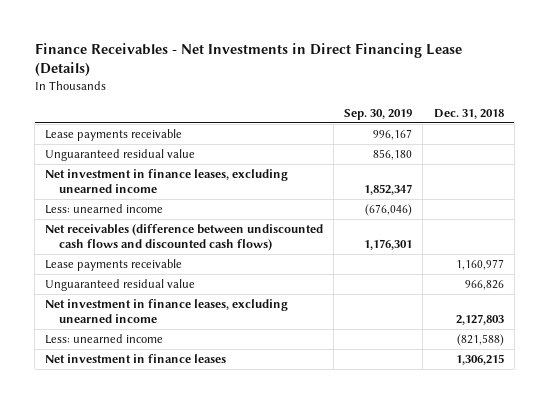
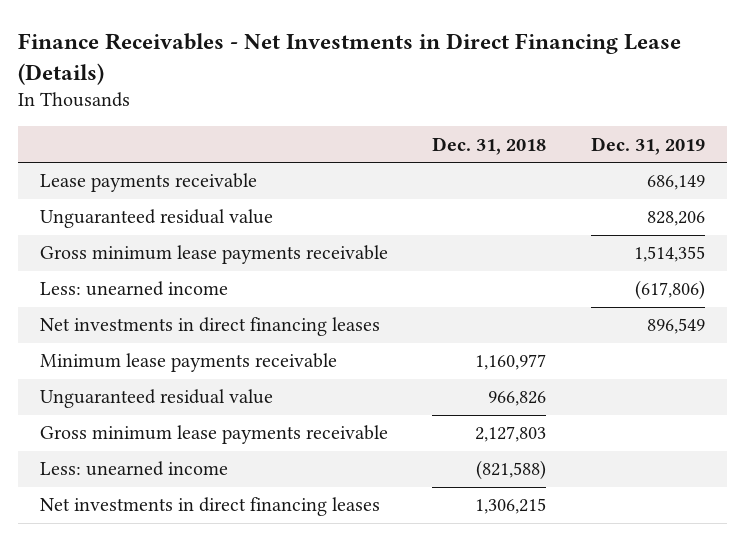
- | Sep. 30, 2019 | Dec. 31, 2018
+ | Dec. 31, 2018 | Dec. 31, 2019
- Net investment in finance leases, excluding unearned income | 1,852,347 |
+ Gross minimum lease payments receivable | | 1,514,355
- Net receivables (difference between undiscounted cash flows and discounted cash flows) | 1,176,301 |
- Lease payments receivable | | 1,160,977
+ Net investments in direct financing leases | | 896,549
+ Minimum lease payments receivable | 1,160,977 |
- Net investment in finance leases, excluding unearned income | | 2,127,803
+ Gross minimum lease payments receivable | 2,127,803 |
- Net investment in finance leases | | 1,306,215
+ Net investments in direct financing leases | 1,306,215 |

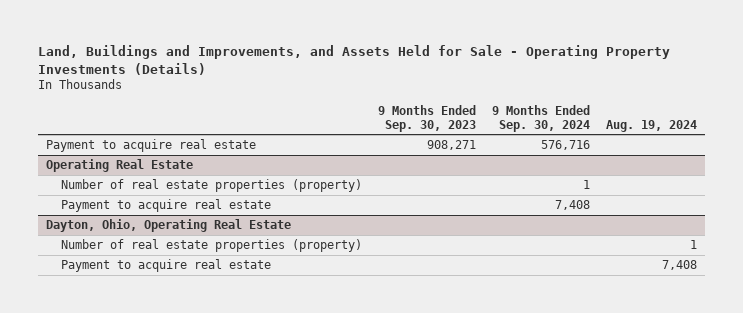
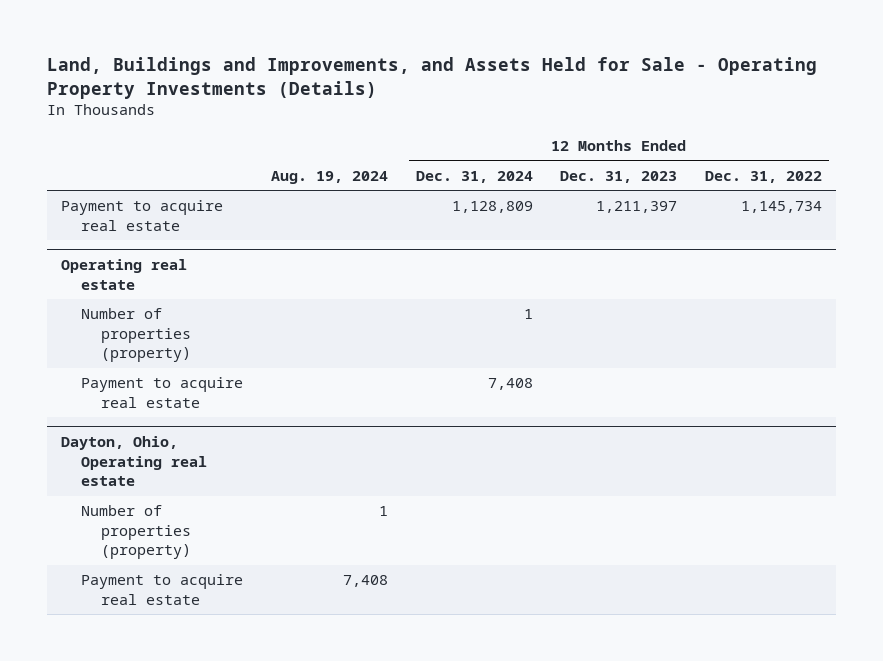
- | 9 Months Ended Sep. 30, 2023 | 9 Months Ended Sep. 30, 2024 | Aug. 19, 2024
+ | Aug. 19, 2024 | 12 Months Ended Dec. 31, 2024 | 12 Months Ended Dec. 31, 2023 | 12 Months Ended Dec. 31, 2022
- Operating Real Estate
- Number of real estate properties (property) | | 1 |
+ Operating real estate
+ Number of properties (property) | | 1 | |
- Dayton, Ohio, Operating Real Estate
- Number of real estate properties (property) | | | 1
+ Dayton, Ohio, Operating real estate
+ Number of properties (property) | 1 | | |

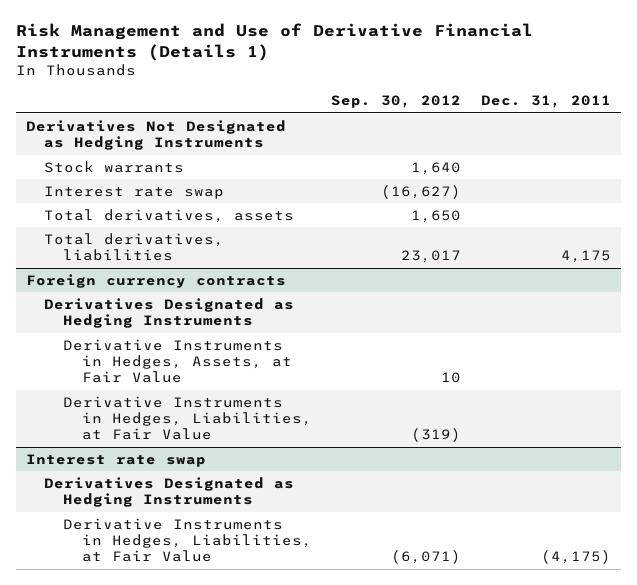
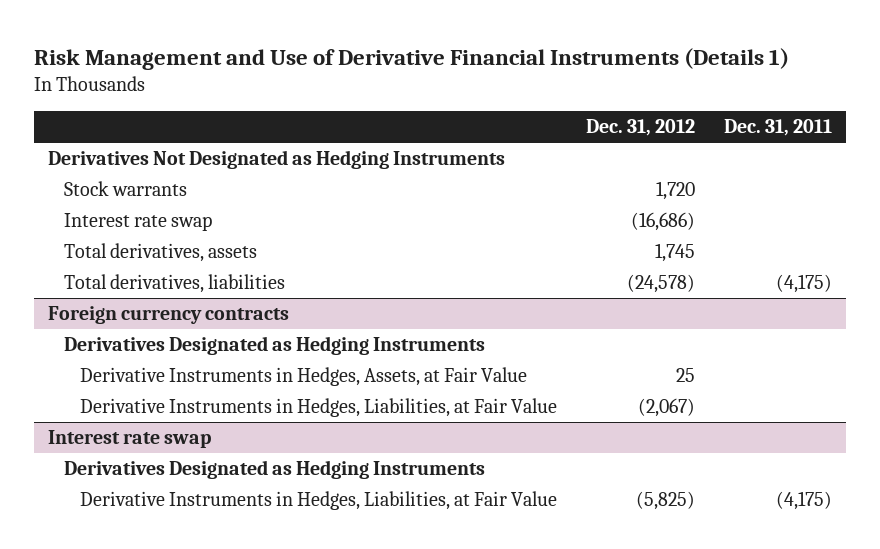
- | Sep. 30, 2012 | Dec. 31, 2011
+ | Dec. 31, 2012 | Dec. 31, 2011
- Total derivatives, liabilities | 23,017 | 4,175
+ Total derivatives, liabilities | (24,578) | (4,175)

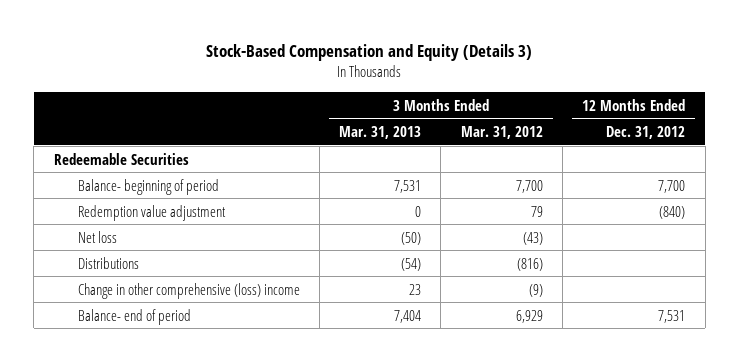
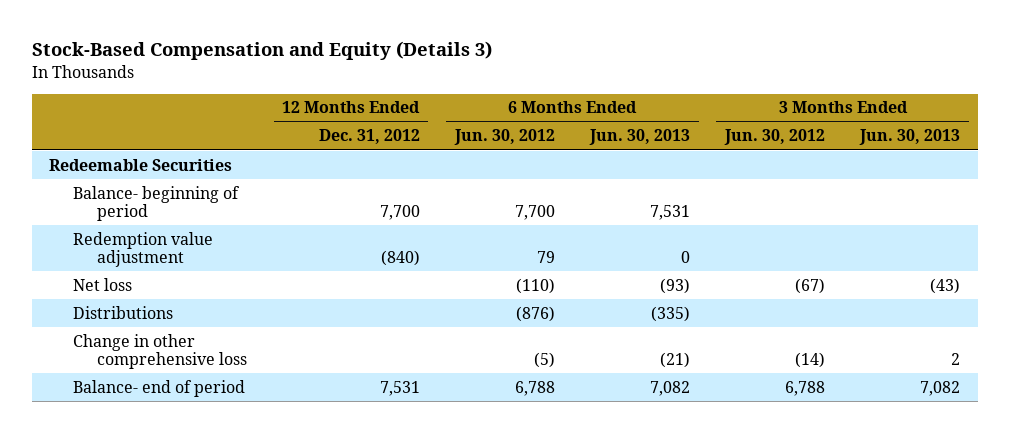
- | 3 Months Ended Mar. 31, 2013 | 3 Months Ended Mar. 31, 2012 | 12 Months Ended Dec. 31, 2012
+ | 12 Months Ended Dec. 31, 2012 | 6 Months Ended Jun. 30, 2012 | 6 Months Ended Jun. 30, 2013 | 3 Months Ended Jun. 30, 2012 | 3 Months Ended Jun. 30, 2013
- Change in other comprehensive (loss) income | 23 | (9) |
+ Change in other comprehensive loss | | (5) | (21) | (14) | 2

